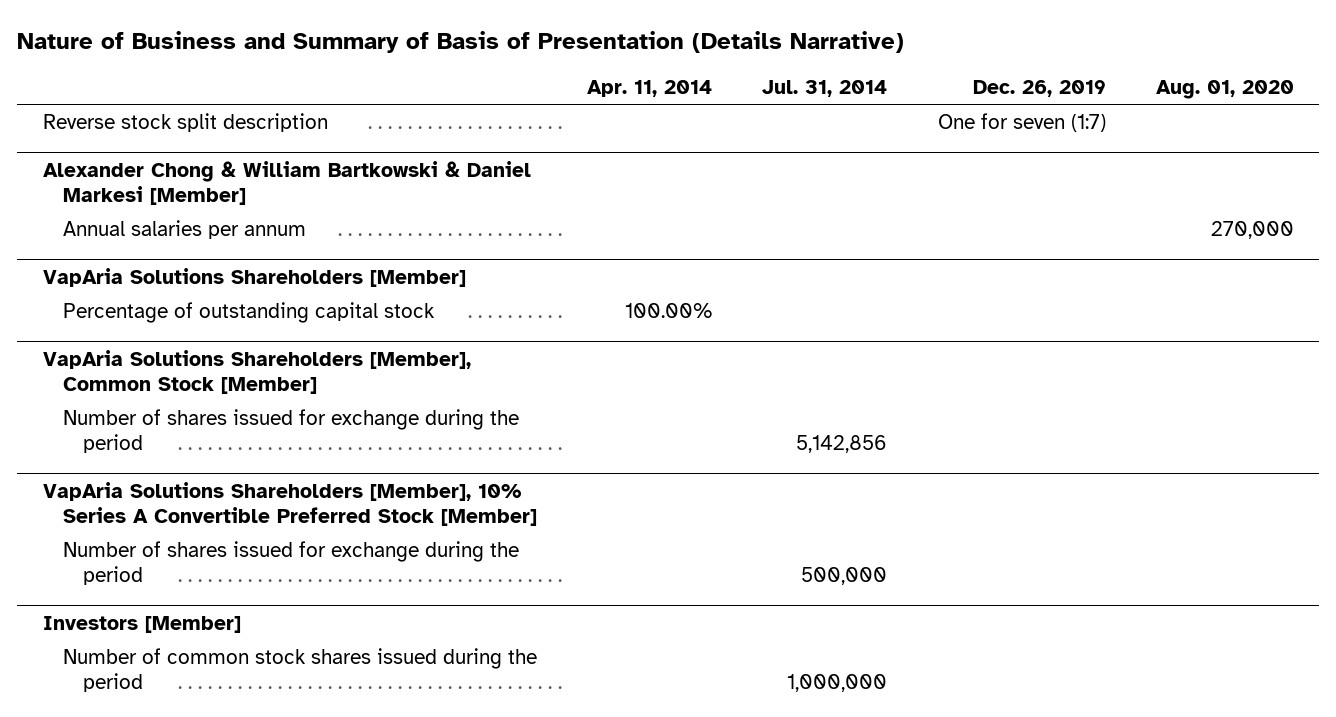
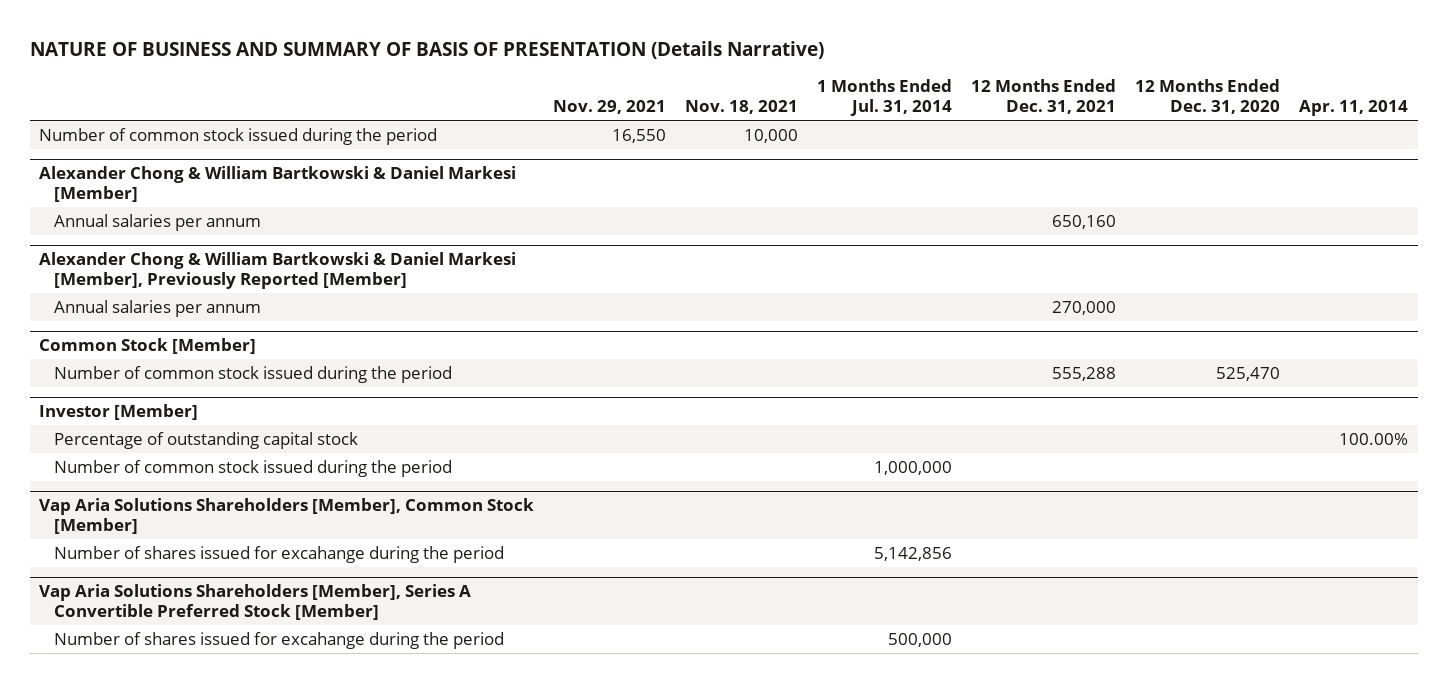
- Nature of Business and Summary of Basis of Presentation (Details Narrative)
+ NATURE OF BUSINESS AND SUMMARY OF BASIS OF PRESENTATION (Details Narrative)
- | Apr. 11, 2014 | Jul. 31, 2014 | Dec. 26, 2019 | Aug. 01, 2020
+ | Nov. 29, 2021 | Nov. 18, 2021 | 1 Months Ended Jul. 31, 2014 | 12 Months Ended Dec. 31, 2021 | 12 Months Ended Dec. 31, 2020 | Apr. 11, 2014
- Reverse stock split description | | | One for seven (1:7) |
+ Number of common stock issued during the period | 16,550 | 10,000 | | | |
- VapAria Solutions Shareholders [Member]
- Percentage of outstanding capital stock | 100.00% | | |
- VapAria Solutions Shareholders [Member], Common Stock [Member]
- Number of shares issued for exchange during the period | | 5,142,856 | |
- VapAria Solutions Shareholders [Member], 10% Series A Convertible Preferred Stock [Member]
- Number of shares issued for exchange during the period | | 500,000 | |
- Investors [Member]
- Number of common stock shares issued during the period | | 1,000,000 | |
+ Alexander Chong & William Bartkowski & Daniel Markesi [Member], Previously Reported [Member]
+ Annual salaries per annum | | | | 270,000 | |
+ Common Stock [Member]
+ Number of common stock issued during the period | | | | 555,288 | 525,470 |
+ Investor [Member]
+ Percentage of outstanding capital stock | | | | | | 100.00%
+ Number of common stock issued during the period | | | 1,000,000 | | |
+ Vap Aria Solutions Shareholders [Member], Common Stock [Member]
+ Number of shares issued for excahange during the period | | | 5,142,856 | | |
+ Vap Aria Solutions Shareholders [Member], Series A Convertible Preferred Stock [Member]
+ Number of shares issued for excahange during the period | | | 500,000 | | |

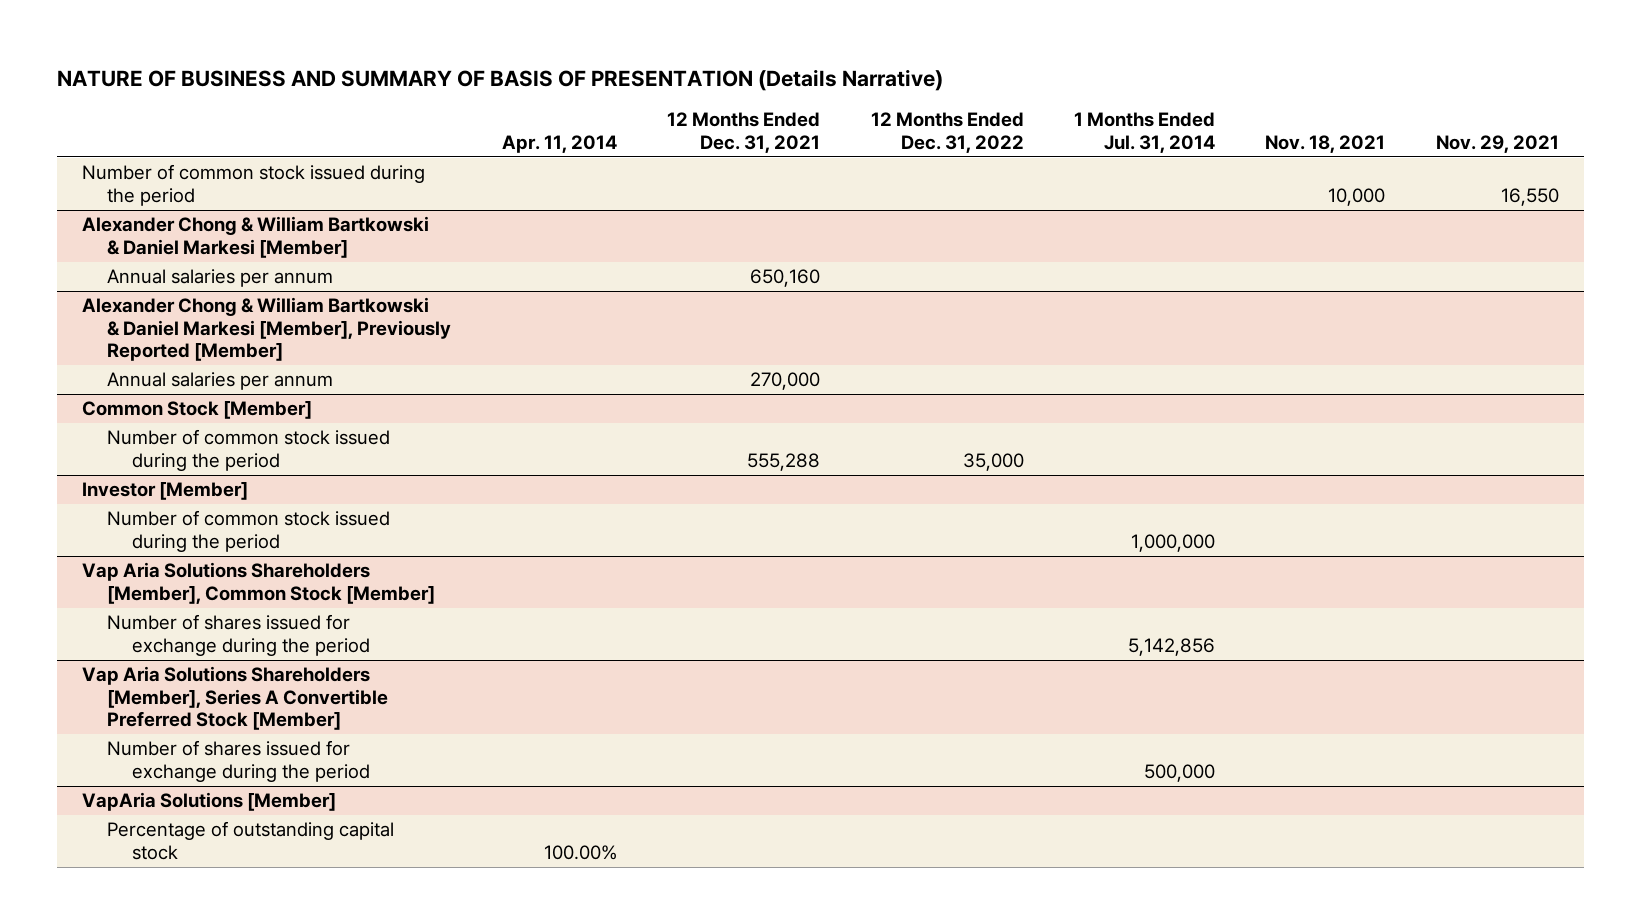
- | Nov. 29, 2021 | Nov. 18, 2021 | 1 Months Ended Jul. 31, 2014 | 12 Months Ended Dec. 31, 2021 | 12 Months Ended Dec. 31, 2020 | Apr. 11, 2014
+ | Apr. 11, 2014 | 12 Months Ended Dec. 31, 2021 | 12 Months Ended Dec. 31, 2022 | 1 Months Ended Jul. 31, 2014 | Nov. 18, 2021 | Nov. 29, 2021
@ Investor [Member]
- Percentage of outstanding capital stock | | | | | | 100.00%
@ Vap Aria Solutions Shareholders [Member], Common Stock [Member]
- Number of shares issued for excahange during the period | | | 5,142,856 | | |
+ Number of shares issued for exchange during the period | | | | 5,142,856 | |
@ Vap Aria Solutions Shareholders [Member], Series A Convertible Preferred Stock [Member]
- Number of shares issued for excahange during the period | | | 500,000 | | |
+ Number of shares issued for exchange during the period | | | | 500,000 | |
+ VapAria Solutions [Member]
+ Percentage of outstanding capital stock | 100.00% | | | | |

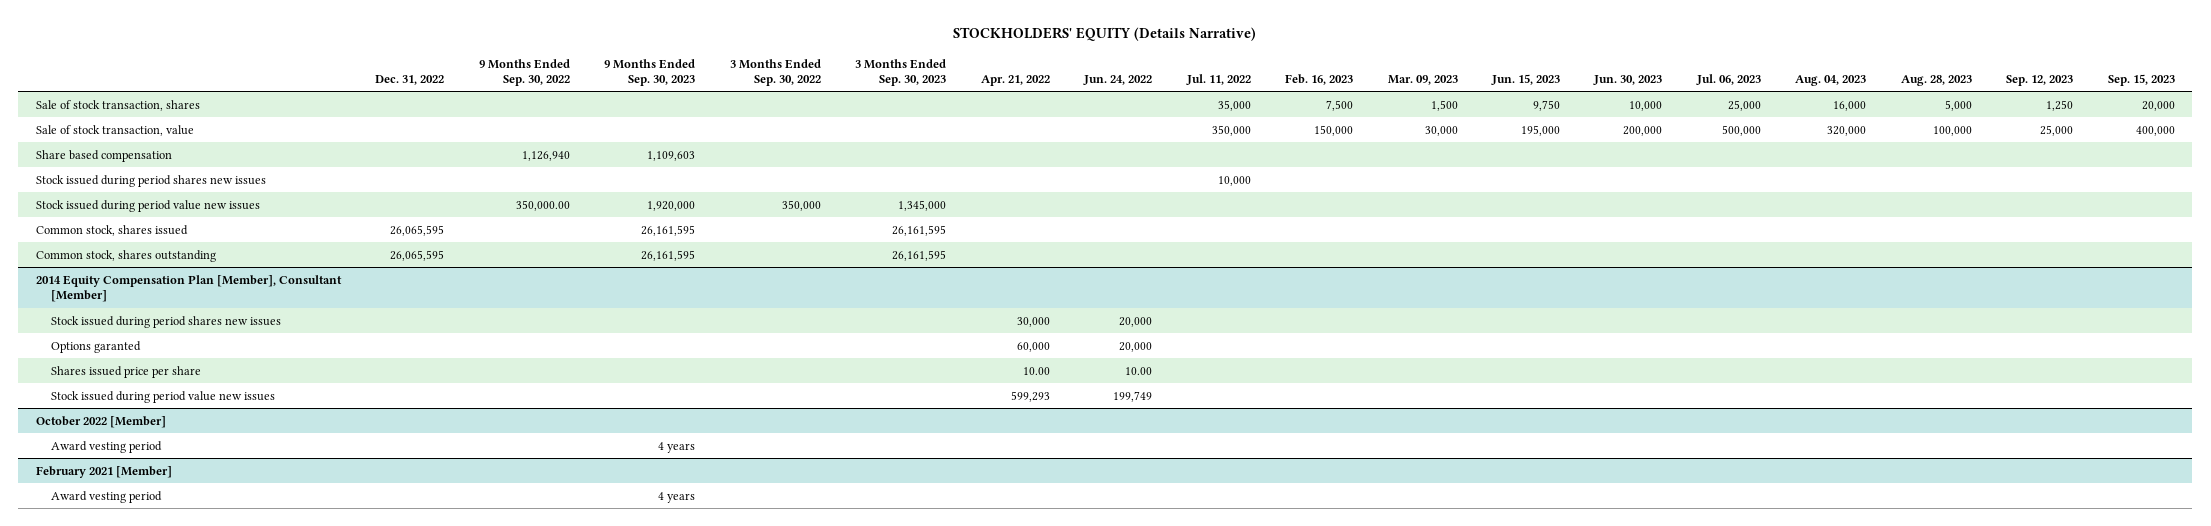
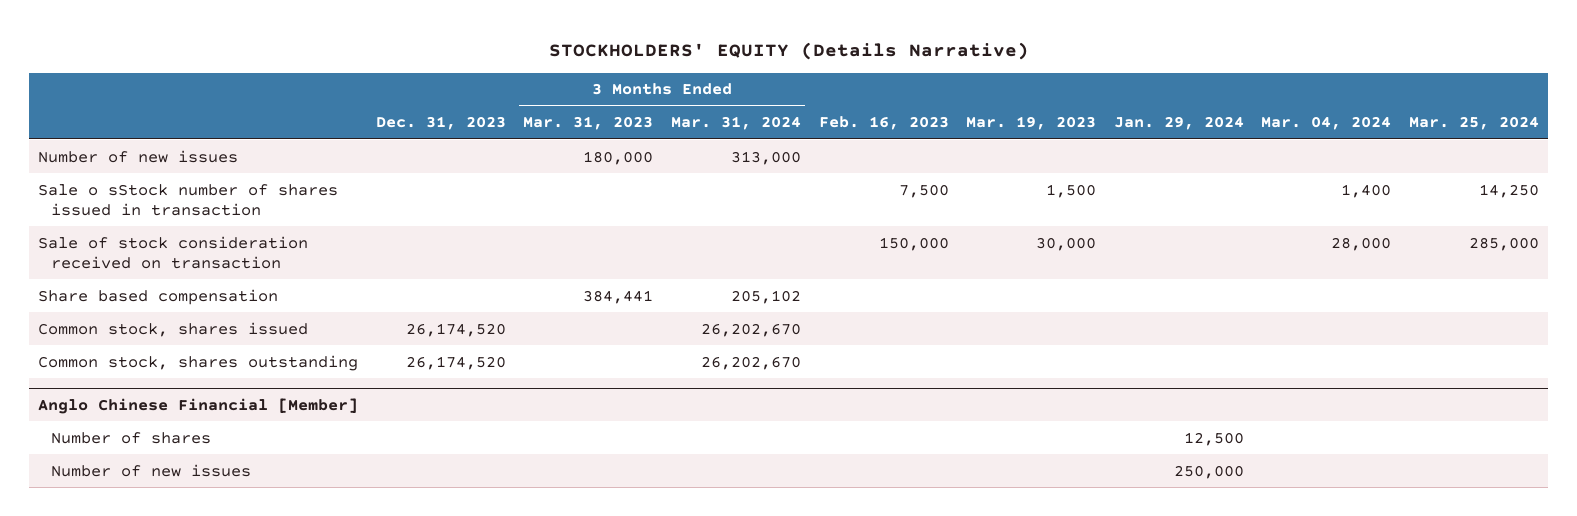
- | Dec. 31, 2022 | 9 Months Ended Sep. 30, 2022 | 9 Months Ended Sep. 30, 2023 | 3 Months Ended Sep. 30, 2022 | 3 Months Ended Sep. 30, 2023 | Apr. 21, 2022 | Jun. 24, 2022 | Jul. 11, 2022 | Feb. 16, 2023 | Mar. 09, 2023 | Jun. 15, 2023 | Jun. 30, 2023 | Jul. 06, 2023 | Aug. 04, 2023 | Aug. 28, 2023 | Sep. 12, 2023 | Sep. 15, 2023
+ | Dec. 31, 2023 | 3 Months Ended Mar. 31, 2023 | 3 Months Ended Mar. 31, 2024 | Feb. 16, 2023 | Mar. 19, 2023 | Jan. 29, 2024 | Mar. 04, 2024 | Mar. 25, 2024
- Sale of stock transaction, shares | | | | | | | | 35,000 | 7,500 | 1,500 | 9,750 | 10,000 | 25,000 | 16,000 | 5,000 | 1,250 | 20,000
- Sale of stock transaction, value | | | | | | | | 350,000 | 150,000 | 30,000 | 195,000 | 200,000 | 500,000 | 320,000 | 100,000 | 25,000 | 400,000
+ Number of new issues | | 180,000 | 313,000 | | | | |
+ Sale o sStock number of shares issued in transaction | | | | 7,500 | 1,500 | | 1,400 | 14,250
+ Sale of stock consideration received on transaction | | | | 150,000 | 30,000 | | 28,000 | 285,000
- Stock issued during period shares new issues | | | | | | | | 10,000 | | | | | | | | |
- Stock issued during period value new issues | | 350,000.00 | 1,920,000 | 350,000 | 1,345,000 | | | | | | | | | | | |
- 2014 Equity Compensation Plan [Member], Consultant [Member]
- Stock issued during period shares new issues | | | | | | 30,000 | 20,000 | | | | | | | | | |
- Options garanted | | | | | | 60,000 | 20,000 | | | | | | | | | |
- Shares issued price per share | | | | | | 10.00 | 10.00 | | | | | | | | | |
- Stock issued during period value new issues | | | | | | 599,293 | 199,749 | | | | | | | | | |
- October 2022 [Member]
- Award vesting period | | | 4 years | | | | | | | | | | | | | |
- February 2021 [Member]
- Award vesting period | | | 4 years | | | | | | | | | | | | | |
+ Anglo Chinese Financial [Member]
+ Number of shares | | | | | | 12,500 | |
+ Number of new issues | | | | | | 250,000 | |

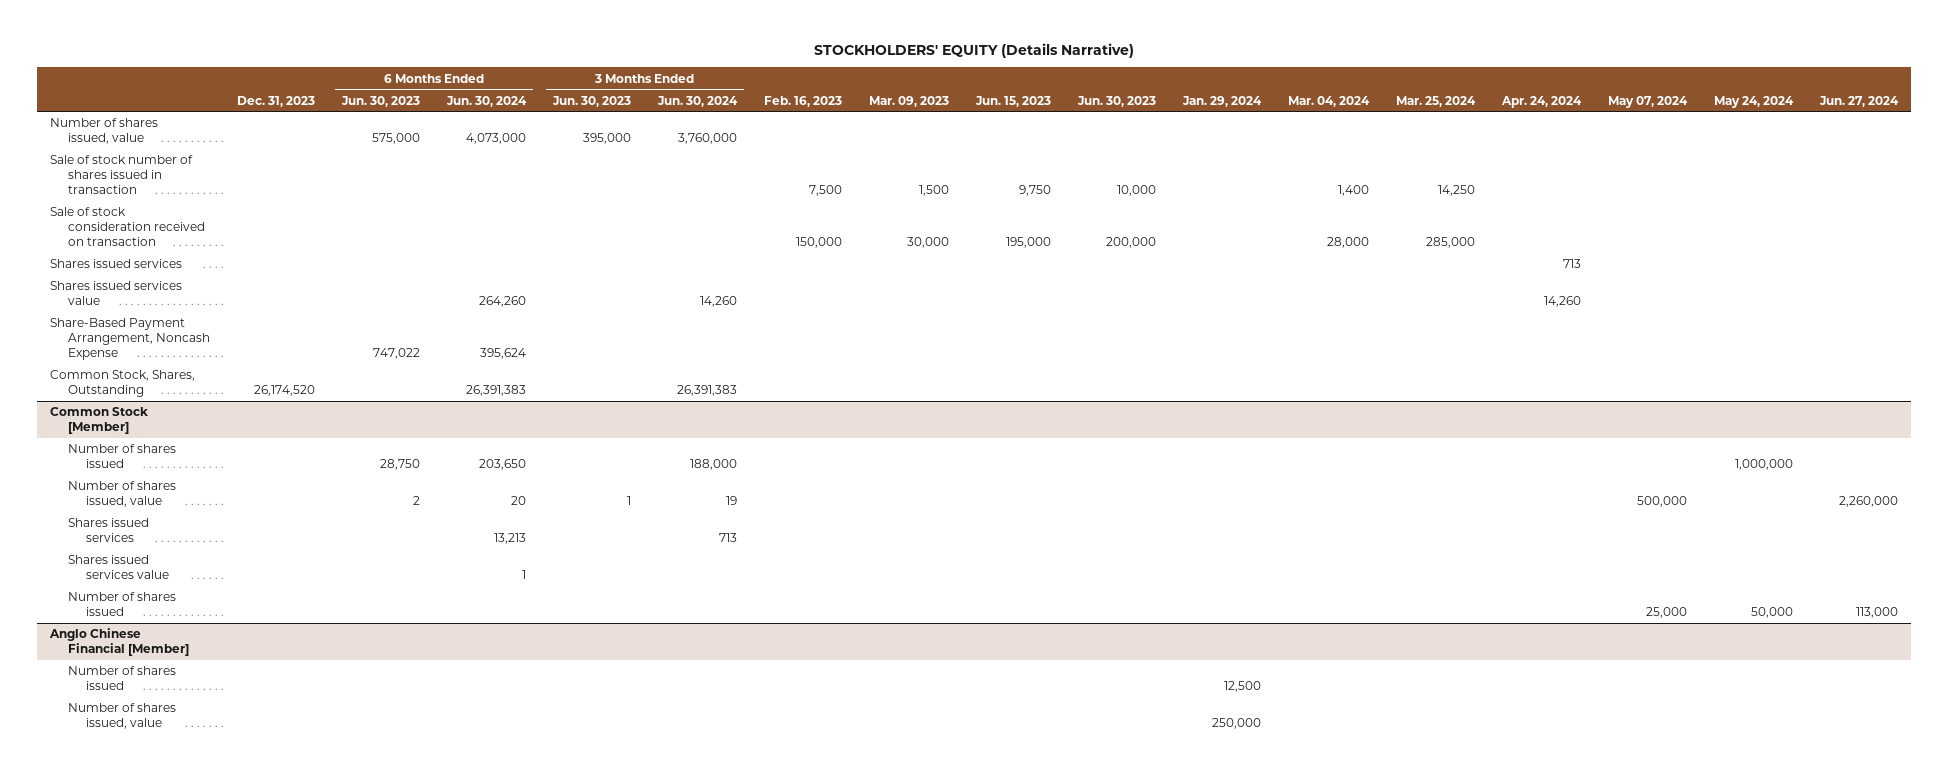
- | Dec. 31, 2023 | 3 Months Ended Mar. 31, 2023 | 3 Months Ended Mar. 31, 2024 | Feb. 16, 2023 | Mar. 19, 2023 | Jan. 29, 2024 | Mar. 04, 2024 | Mar. 25, 2024
+ | Dec. 31, 2023 | 6 Months Ended Jun. 30, 2023 | 6 Months Ended Jun. 30, 2024 | 3 Months Ended Jun. 30, 2023 | 3 Months Ended Jun. 30, 2024 | Feb. 16, 2023 | Mar. 09, 2023 | Jun. 15, 2023 | Jun. 30, 2023 | Jan. 29, 2024 | Mar. 04, 2024 | Mar. 25, 2024 | Apr. 24, 2024 | May 07, 2024 | May 24, 2024 | Jun. 27, 2024
- Number of new issues | | 180,000 | 313,000 | | | | |
- Sale o sStock number of shares issued in transaction | | | | 7,500 | 1,500 | | 1,400 | 14,250
+ Number of shares issued, value | | 575,000 | 4,073,000 | 395,000 | 3,760,000 | | | | | | | | | | |
+ Sale of stock number of shares issued in transaction | | | | | | 7,500 | 1,500 | 9,750 | 10,000 | | 1,400 | 14,250 | | | |
- Share based compensation | | 384,441 | 205,102 | | | | |
- Common stock, shares issued | 26,174,520 | | 26,202,670 | | | | |
- Common stock, shares outstanding | 26,174,520 | | 26,202,670 | | | | |
+ Shares issued services | | | | | | | | | | | | | 713 | | |
+ Shares issued services value | | | 264,260 | | 14,260 | | | | | | | | 14,260 | | |
+ Share-Based Payment Arrangement, Noncash Expense | | 747,022 | 395,624 | | | | | | | | | | | | |
+ Common Stock, Shares, Outstanding | 26,174,520 | | 26,391,383 | | 26,391,383 | | | | | | | | | | |
+ Common Stock [Member]
+ Number of shares issued | | 28,750 | 203,650 | | 188,000 | | | | | | | | | | 1,000,000 |
+ Number of shares issued, value | | 2 | 20 | 1 | 19 | | | | | | | | | 500,000 | | 2,260,000
+ Shares issued services | | | 13,213 | | 713 | | | | | | | | | | |
+ Shares issued services value | | | 1 | | | | | | | | | | | | |
+ Number of shares issued | | | | | | | | | | | | | | 25,000 | 50,000 | 113,000
@ Anglo Chinese Financial [Member]
- Number of shares | | | | | | 12,500 | |
- Number of new issues | | | | | | 250,000 | |
+ Number of shares issued | | | | | | | | | | 12,500 | | | | | |
+ Number of shares issued, value | | | | | | | | | | 250,000 | | | | | |

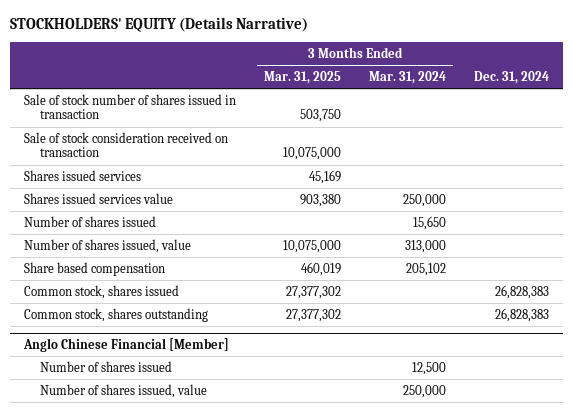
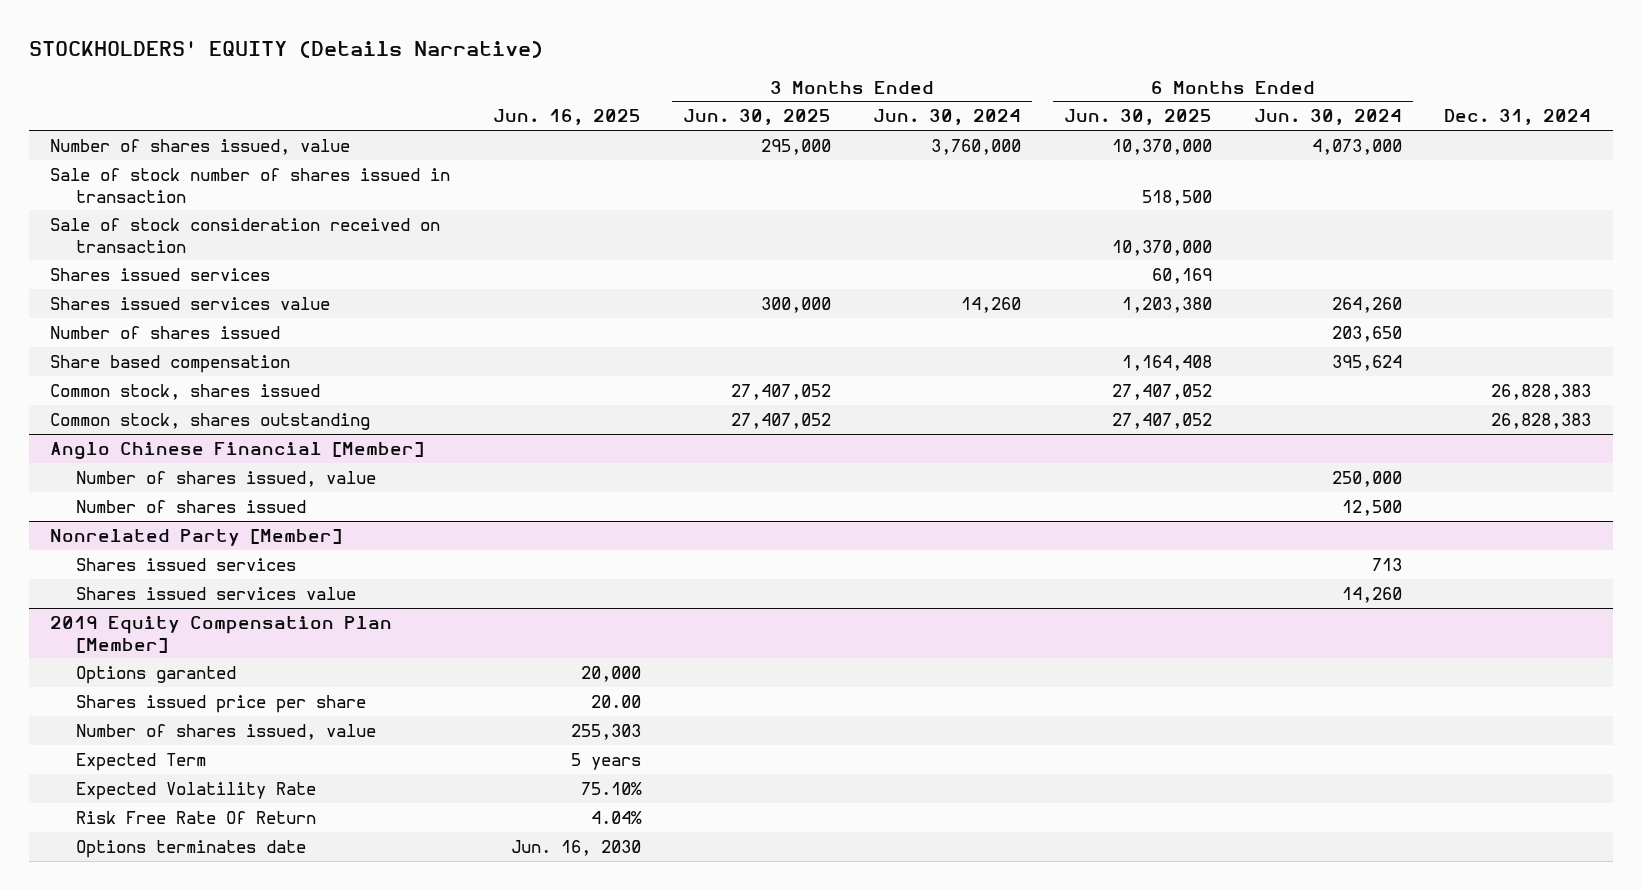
- | 3 Months Ended Mar. 31, 2025 | 3 Months Ended Mar. 31, 2024 | Dec. 31, 2024
+ | Jun. 16, 2025 | 3 Months Ended Jun. 30, 2025 | 3 Months Ended Jun. 30, 2024 | 6 Months Ended Jun. 30, 2025 | 6 Months Ended Jun. 30, 2024 | Dec. 31, 2024
moved up: Number of shares issued, value | | 295,000 | 3,760,000 | 10,370,000 | 4,073,000 |
@ Anglo Chinese Financial [Member]
moved down: Number of shares issued | | | | | 12,500 |
+ Nonrelated Party [Member]
+ Shares issued services | | | | | 713 |
+ Shares issued services value | | | | | 14,260 |
+ 2019 Equity Compensation Plan [Member]
+ Options garanted | 20,000 | | | | |
+ Shares issued price per share | 20.00 | | | | |
+ Number of shares issued, value | 255,303 | | | | |
+ Expected Term | 5 years | | | | |
+ Expected Volatility Rate | 75.10% | | | | |
+ Risk Free Rate Of Return | 4.04% | | | | |
+ Options terminates date | Jun. 16, 2030 | | | | |

